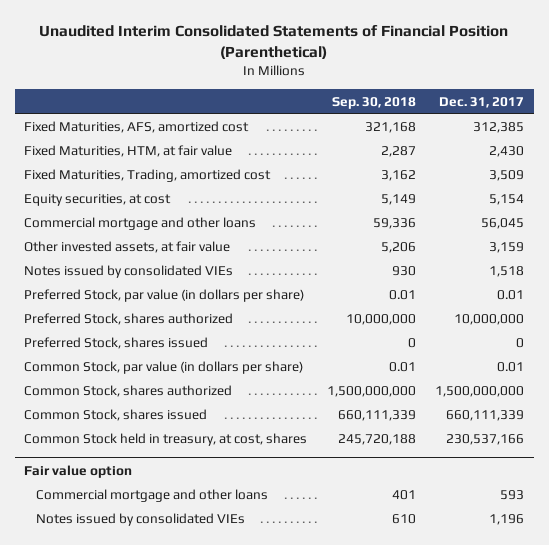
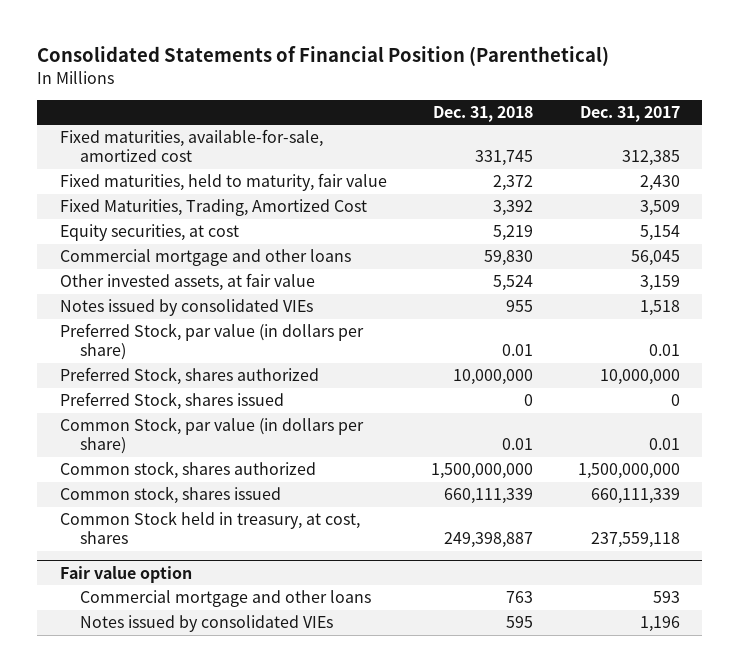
- Unaudited Interim Consolidated Statements of Financial Position (Parenthetical)
+ Consolidated Statements of Financial Position (Parenthetical)
- | Sep. 30, 2018 | Dec. 31, 2017
+ | Dec. 31, 2018 | Dec. 31, 2017
- Fixed Maturities, AFS, amortized cost | 321,168 | 312,385
- Fixed Maturities, HTM, at fair value | 2,287 | 2,430
- Fixed Maturities, Trading, amortized cost | 3,162 | 3,509
+ Fixed maturities, available-for-sale, amortized cost | 331,745 | 312,385
+ Fixed maturities, held to maturity, fair value | 2,372 | 2,430
+ Fixed Maturities, Trading, Amortized Cost | 3,392 | 3,509
- Common Stock, shares authorized | 1,500,000,000 | 1,500,000,000
- Common Stock, shares issued | 660,111,339 | 660,111,339
- Common Stock held in treasury, at cost, shares | 245,720,188 | 230,537,166
+ Common stock, shares authorized | 1,500,000,000 | 1,500,000,000
+ Common stock, shares issued | 660,111,339 | 660,111,339
+ Common Stock held in treasury, at cost, shares | 249,398,887 | 237,559,118

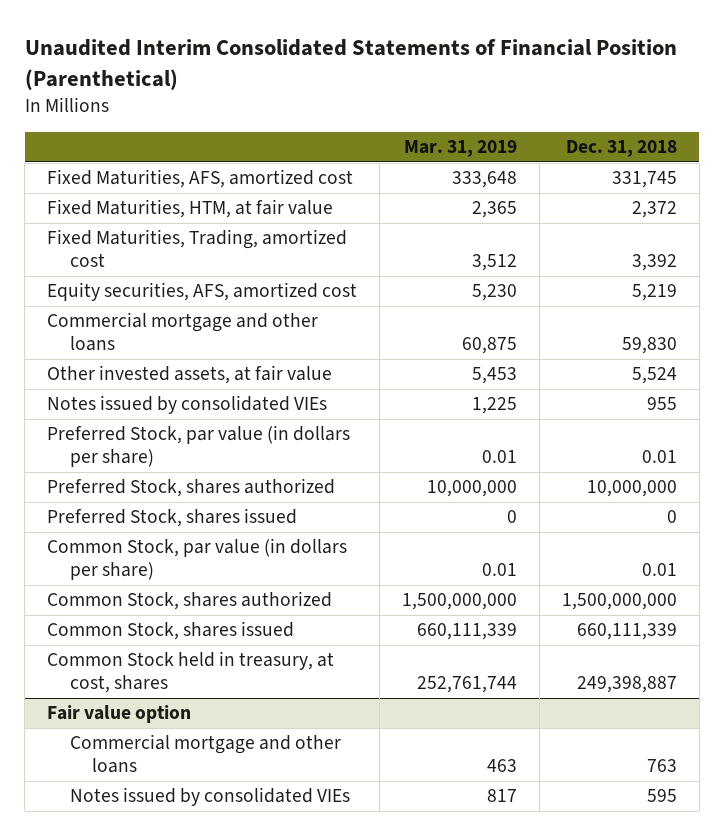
- Consolidated Statements of Financial Position (Parenthetical)
+ Unaudited Interim Consolidated Statements of Financial Position (Parenthetical)
- | Dec. 31, 2018 | Dec. 31, 2017
+ | Mar. 31, 2019 | Dec. 31, 2018
- Fixed maturities, available-for-sale, amortized cost | 331,745 | 312,385
- Fixed maturities, held to maturity, fair value | 2,372 | 2,430
- Fixed Maturities, Trading, Amortized Cost | 3,392 | 3,509
- Equity securities, at cost | 5,219 | 5,154
+ Fixed Maturities, AFS, amortized cost | 333,648 | 331,745
+ Fixed Maturities, HTM, at fair value | 2,365 | 2,372
+ Fixed Maturities, Trading, amortized cost | 3,512 | 3,392
+ Equity securities, AFS, amortized cost | 5,230 | 5,219
- Common stock, shares authorized | 1,500,000,000 | 1,500,000,000
- Common stock, shares issued | 660,111,339 | 660,111,339
+ Common Stock, shares authorized | 1,500,000,000 | 1,500,000,000
+ Common Stock, shares issued | 660,111,339 | 660,111,339

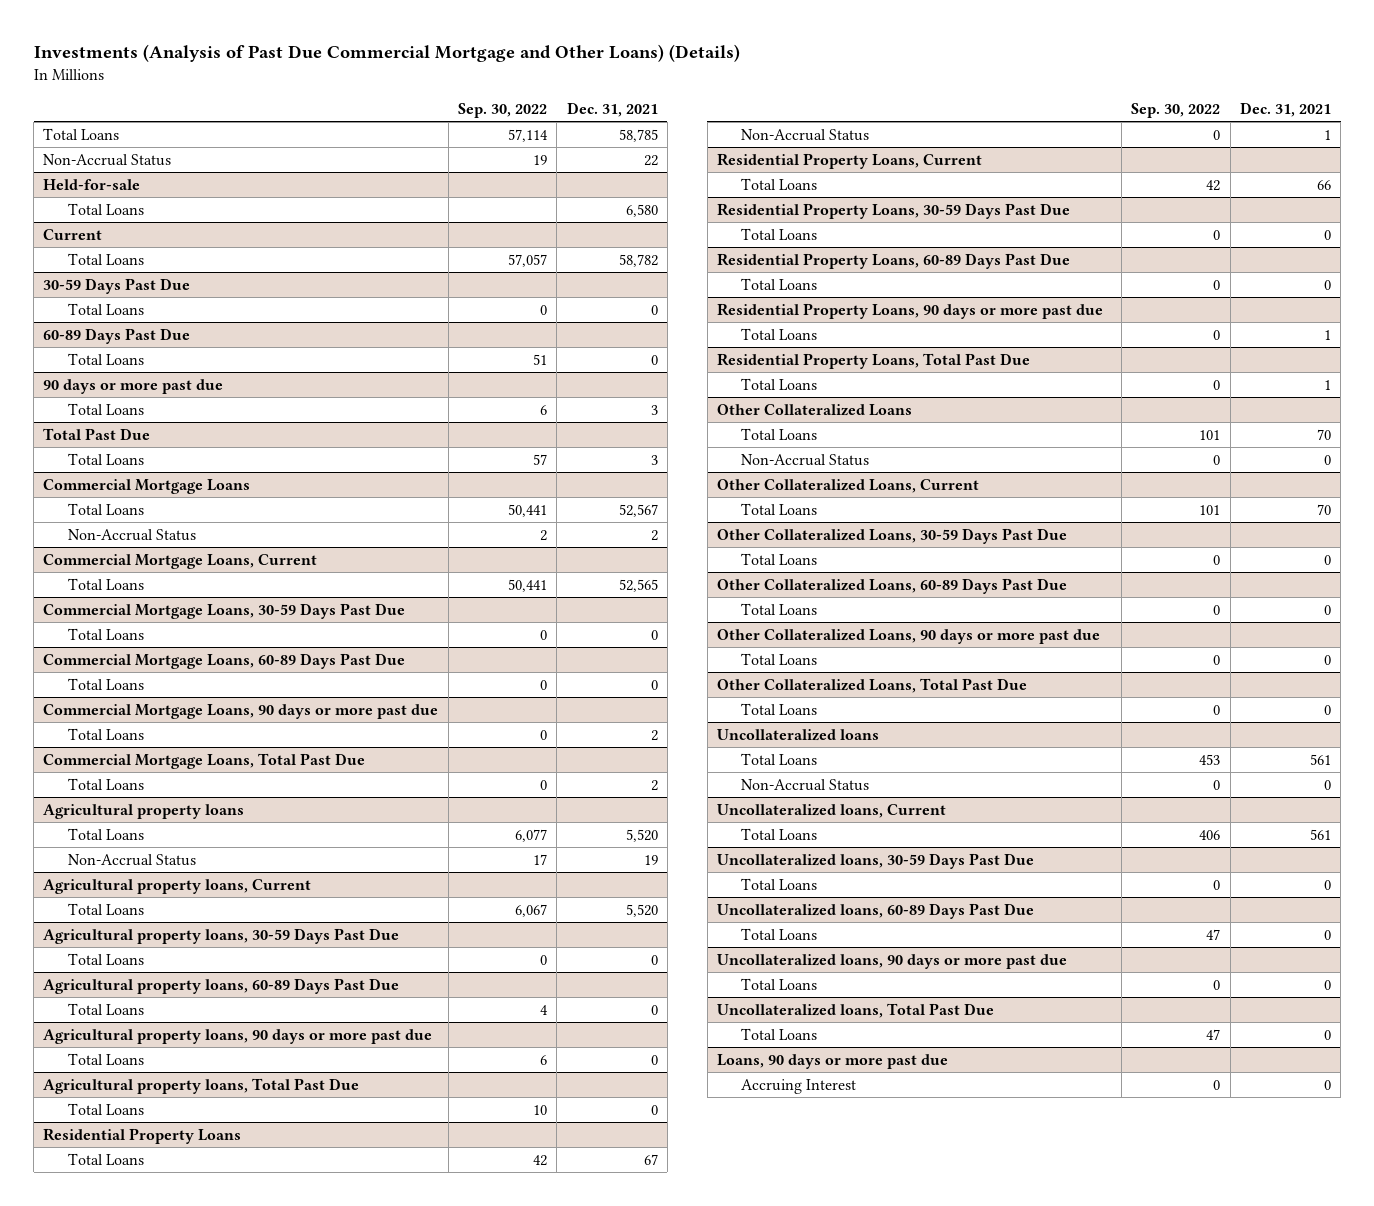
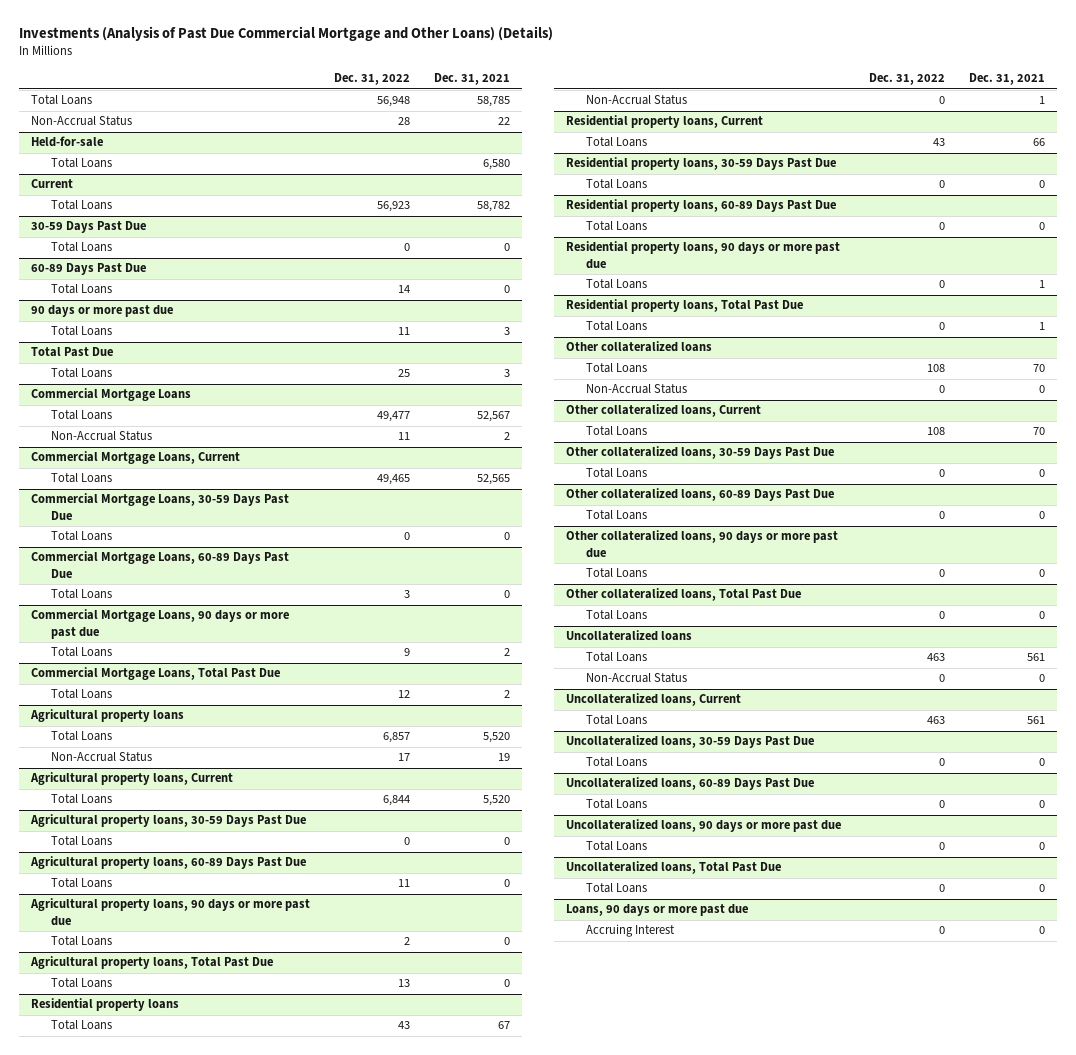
- | Sep. 30, 2022 | Dec. 31, 2021
+ | Dec. 31, 2022 | Dec. 31, 2021
- Residential Property Loans
+ Residential property loans
- Residential Property Loans, Current
+ Residential property loans, Current
- Residential Property Loans, 30-59 Days Past Due
+ Residential property loans, 30-59 Days Past Due
- Residential Property Loans, 60-89 Days Past Due
+ Residential property loans, 60-89 Days Past Due
- Residential Property Loans, 90 days or more past due
+ Residential property loans, 90 days or more past due
- Residential Property Loans, Total Past Due
+ Residential property loans, Total Past Due
- Other Collateralized Loans
+ Other collateralized loans
- Other Collateralized Loans, Current
+ Other collateralized loans, Current
- Other Collateralized Loans, 30-59 Days Past Due
+ Other collateralized loans, 30-59 Days Past Due
- Other Collateralized Loans, 60-89 Days Past Due
+ Other collateralized loans, 60-89 Days Past Due
- Other Collateralized Loans, 90 days or more past due
+ Other collateralized loans, 90 days or more past due
- Other Collateralized Loans, Total Past Due
+ Other collateralized loans, Total Past Due

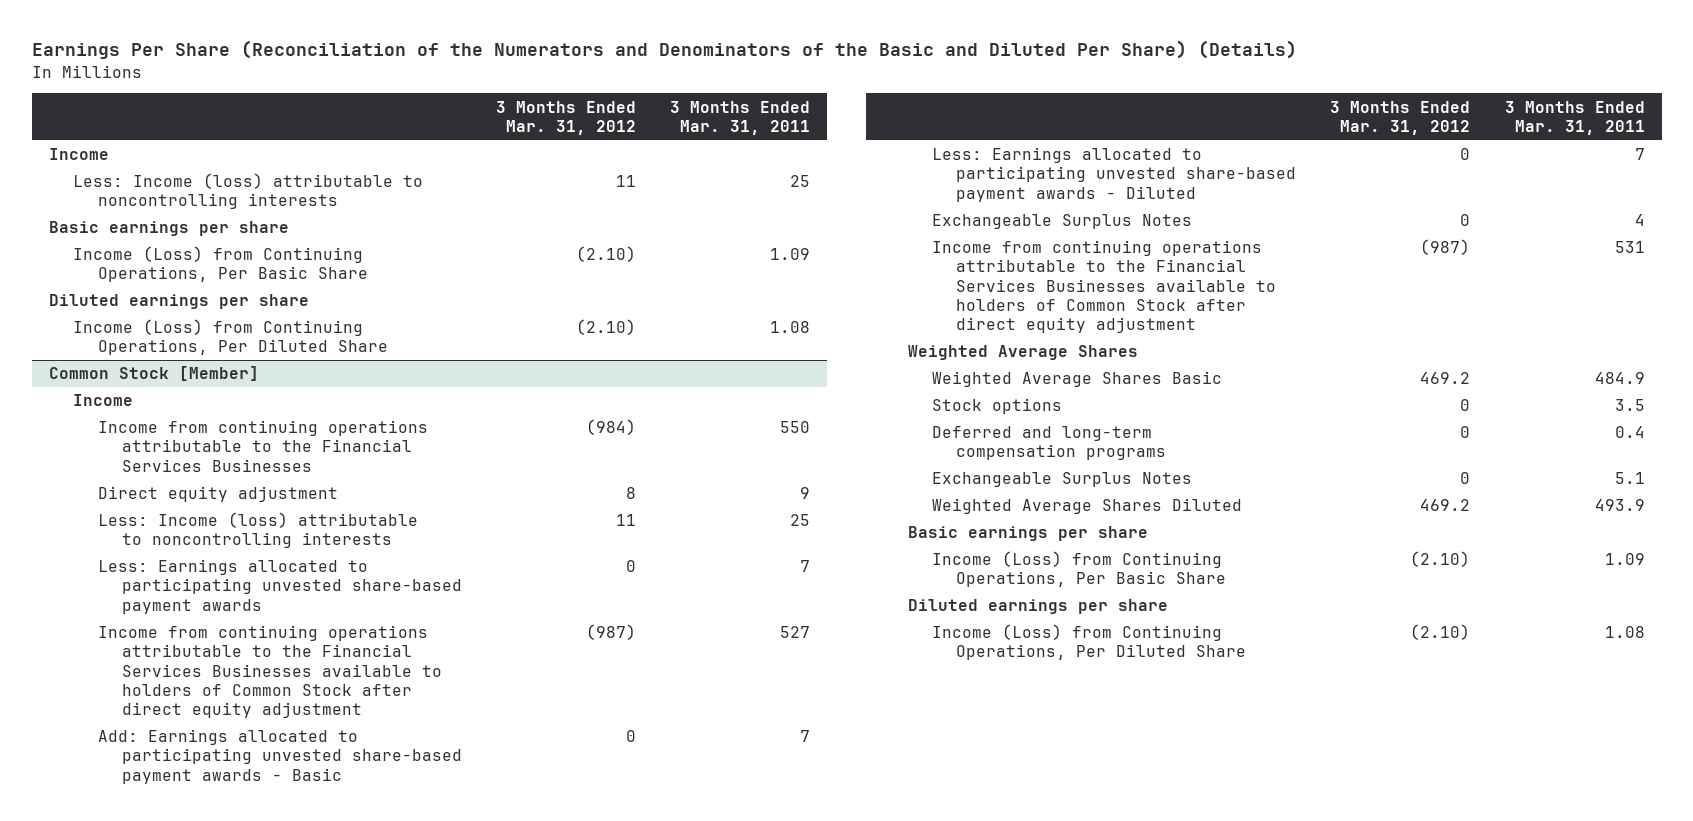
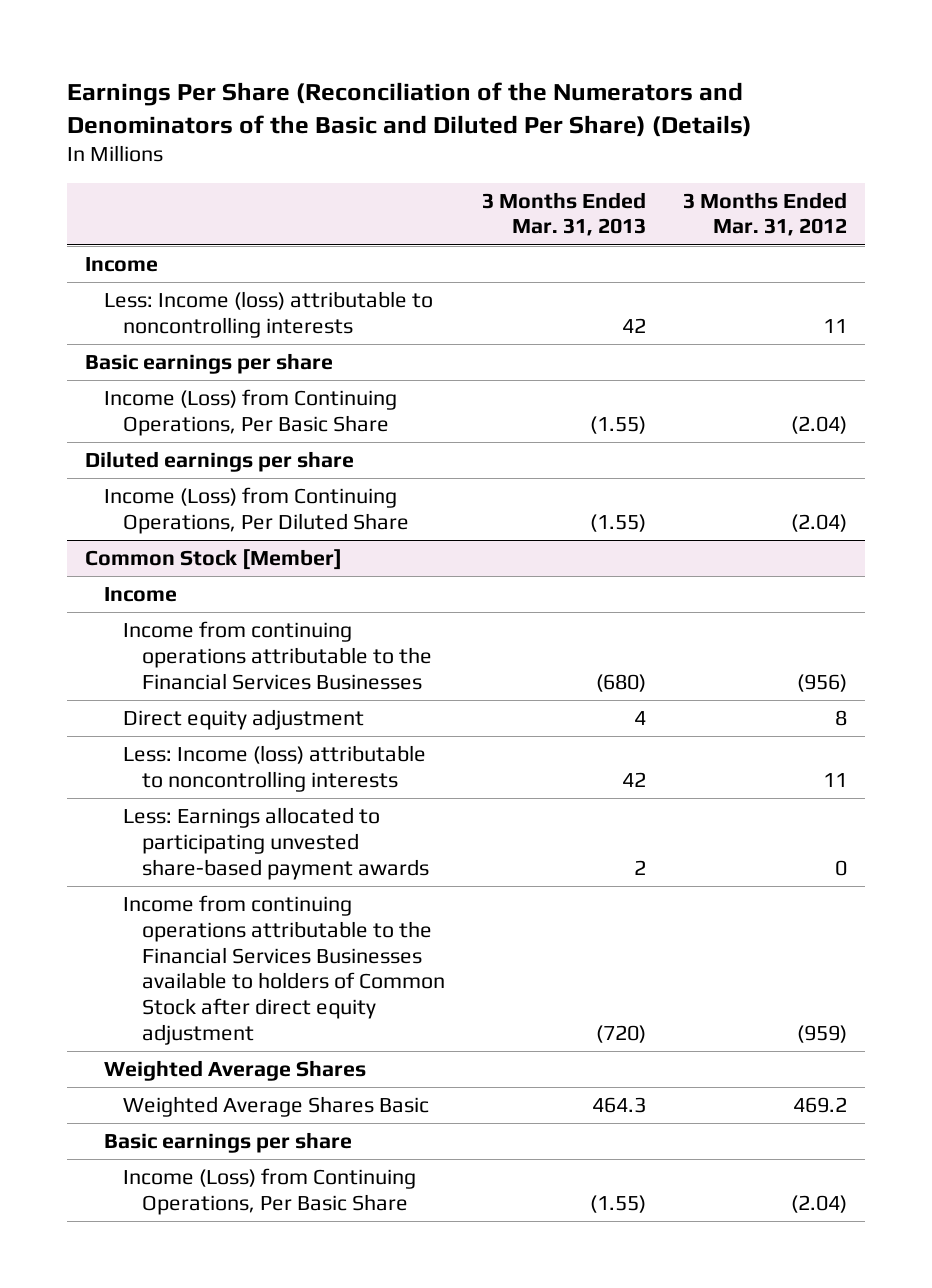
- | 3 Months Ended Mar. 31, 2012 | 3 Months Ended Mar. 31, 2011
+ | 3 Months Ended Mar. 31, 2013 | 3 Months Ended Mar. 31, 2012
- Income (Loss) from Continuing Operations, Per Basic Share | (2.10) | 1.09
+ Income (Loss) from Continuing Operations, Per Basic Share | (1.55) | (2.04)
- Income (Loss) from Continuing Operations, Per Diluted Share | (2.10) | 1.08
+ Income (Loss) from Continuing Operations, Per Diluted Share | (1.55) | (2.04)
@ Common Stock [Member]
- Income from continuing operations attributable to the Financial Services Businesses | (984) | 550
+ Income from continuing operations attributable to the Financial Services Businesses | (680) | (956)
- Income from continuing operations attributable to the Financial Services Businesses available to holders of Common Stock after direct equity adjustment | (987) | 527
- Add: Earnings allocated to participating unvested share-based payment awards - Basic | 0 | 7
- Less: Earnings allocated to participating unvested share-based payment awards - Diluted | 0 | 7
- Exchangeable Surplus Notes | 0 | 4
- Income from continuing operations attributable to the Financial Services Businesses available to holders of Common Stock after direct equity adjustment | (987) | 531
+ Income from continuing operations attributable to the Financial Services Businesses available to holders of Common Stock after direct equity adjustment | (720) | (959)
- Stock options | 0 | 3.5
- Deferred and long-term compensation programs | 0 | 0.4
- Exchangeable Surplus Notes | 0 | 5.1
- Weighted Average Shares Diluted | 469.2 | 493.9
- Income (Loss) from Continuing Operations, Per Basic Share | (2.10) | 1.09
- Diluted earnings per share
- Income (Loss) from Continuing Operations, Per Diluted Share | (2.10) | 1.08
+ Income (Loss) from Continuing Operations, Per Basic Share | (1.55) | (2.04)

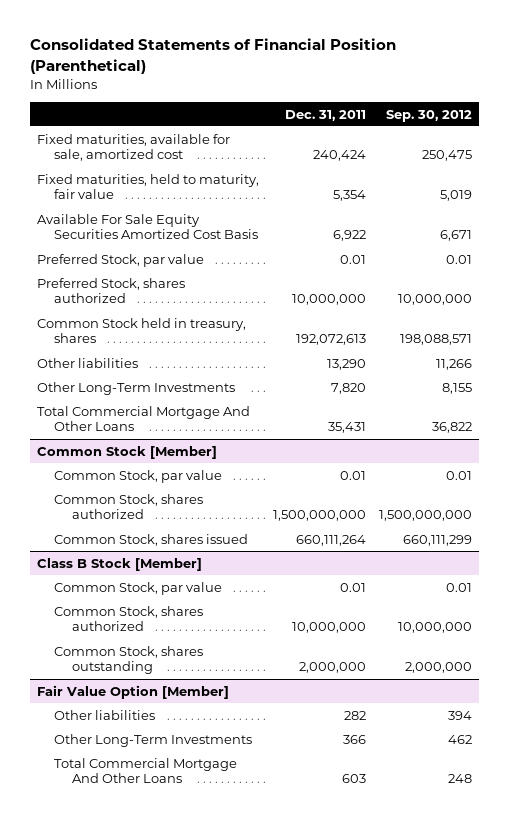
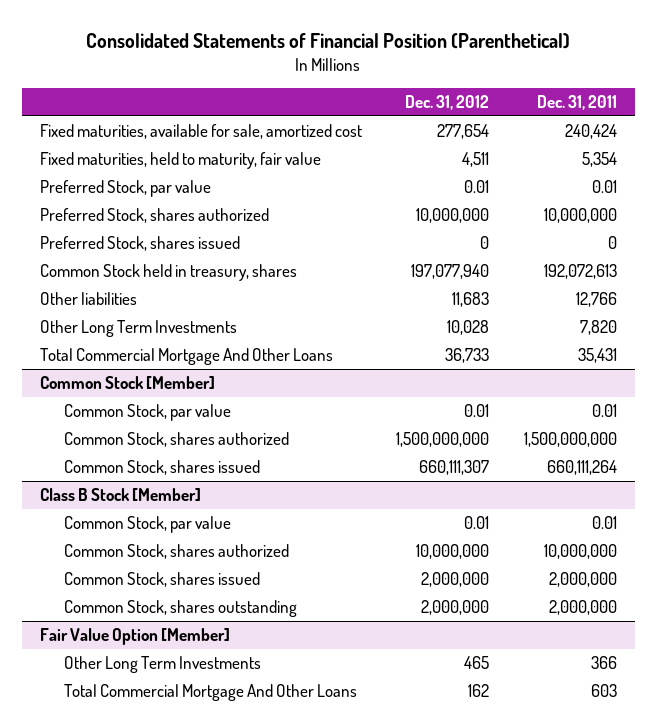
- | Dec. 31, 2011 | Sep. 30, 2012
+ | Dec. 31, 2012 | Dec. 31, 2011
- Available For Sale Equity Securities Amortized Cost Basis | 6,922 | 6,671
+ Preferred Stock, shares issued | 0 | 0
- Other liabilities | 13,290 | 11,266
- Other Long-Term Investments | 7,820 | 8,155
+ Other liabilities | 11,683 | 12,766
+ Other Long Term Investments | 10,028 | 7,820
@ Class B Stock [Member]
+ Common Stock, shares issued | 2,000,000 | 2,000,000
@ Fair Value Option [Member]
- Other liabilities | 282 | 394
- Other Long-Term Investments | 366 | 462
+ Other Long Term Investments | 465 | 366

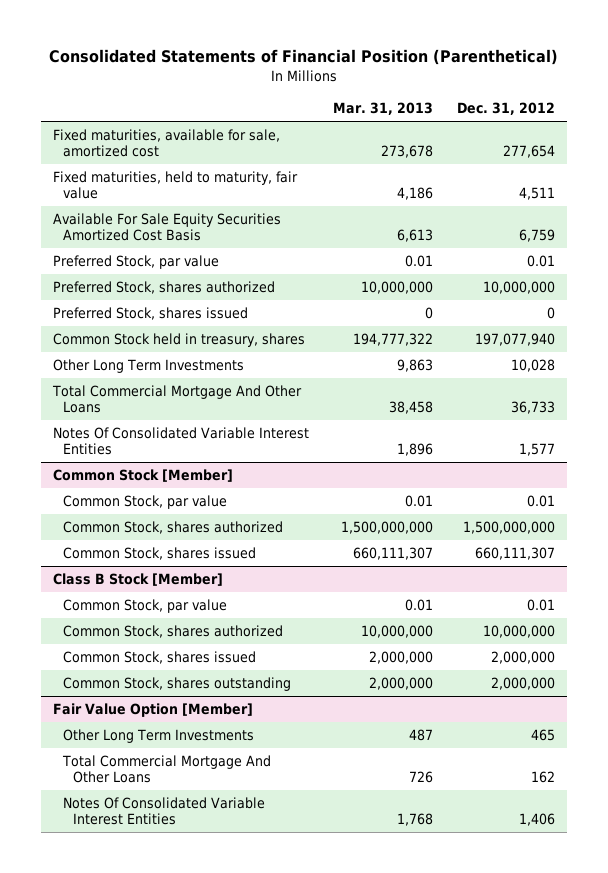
- | Dec. 31, 2012 | Dec. 31, 2011
+ | Mar. 31, 2013 | Dec. 31, 2012
+ Available For Sale Equity Securities Amortized Cost Basis | 6,613 | 6,759
- Other liabilities | 11,683 | 12,766
+ Notes Of Consolidated Variable Interest Entities | 1,896 | 1,577
@ Fair Value Option [Member]
+ Notes Of Consolidated Variable Interest Entities | 1,768 | 1,406

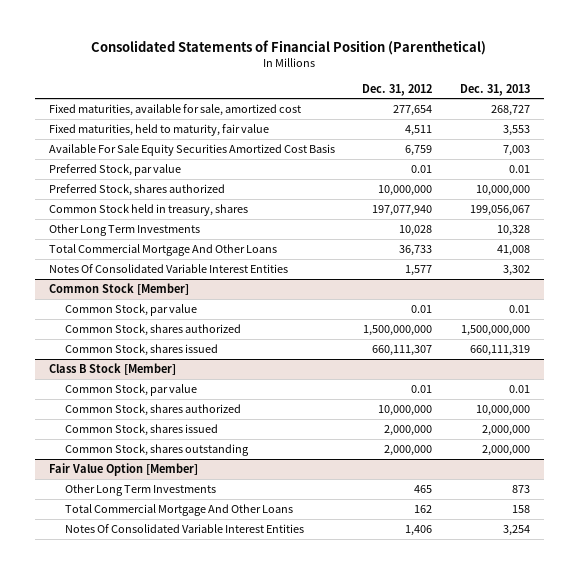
- | Mar. 31, 2013 | Dec. 31, 2012
+ | Dec. 31, 2012 | Dec. 31, 2013
- Preferred Stock, shares issued | 0 | 0

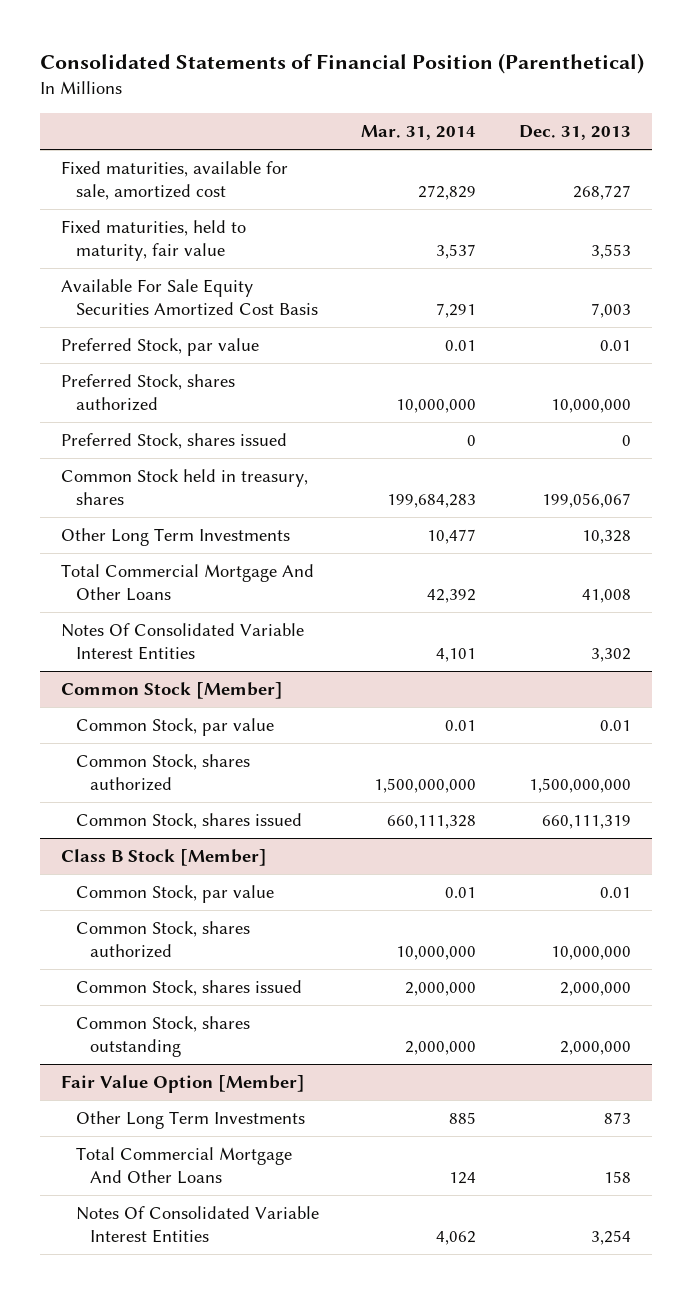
- | Dec. 31, 2012 | Dec. 31, 2013
+ | Mar. 31, 2014 | Dec. 31, 2013
+ Preferred Stock, shares issued | 0 | 0

